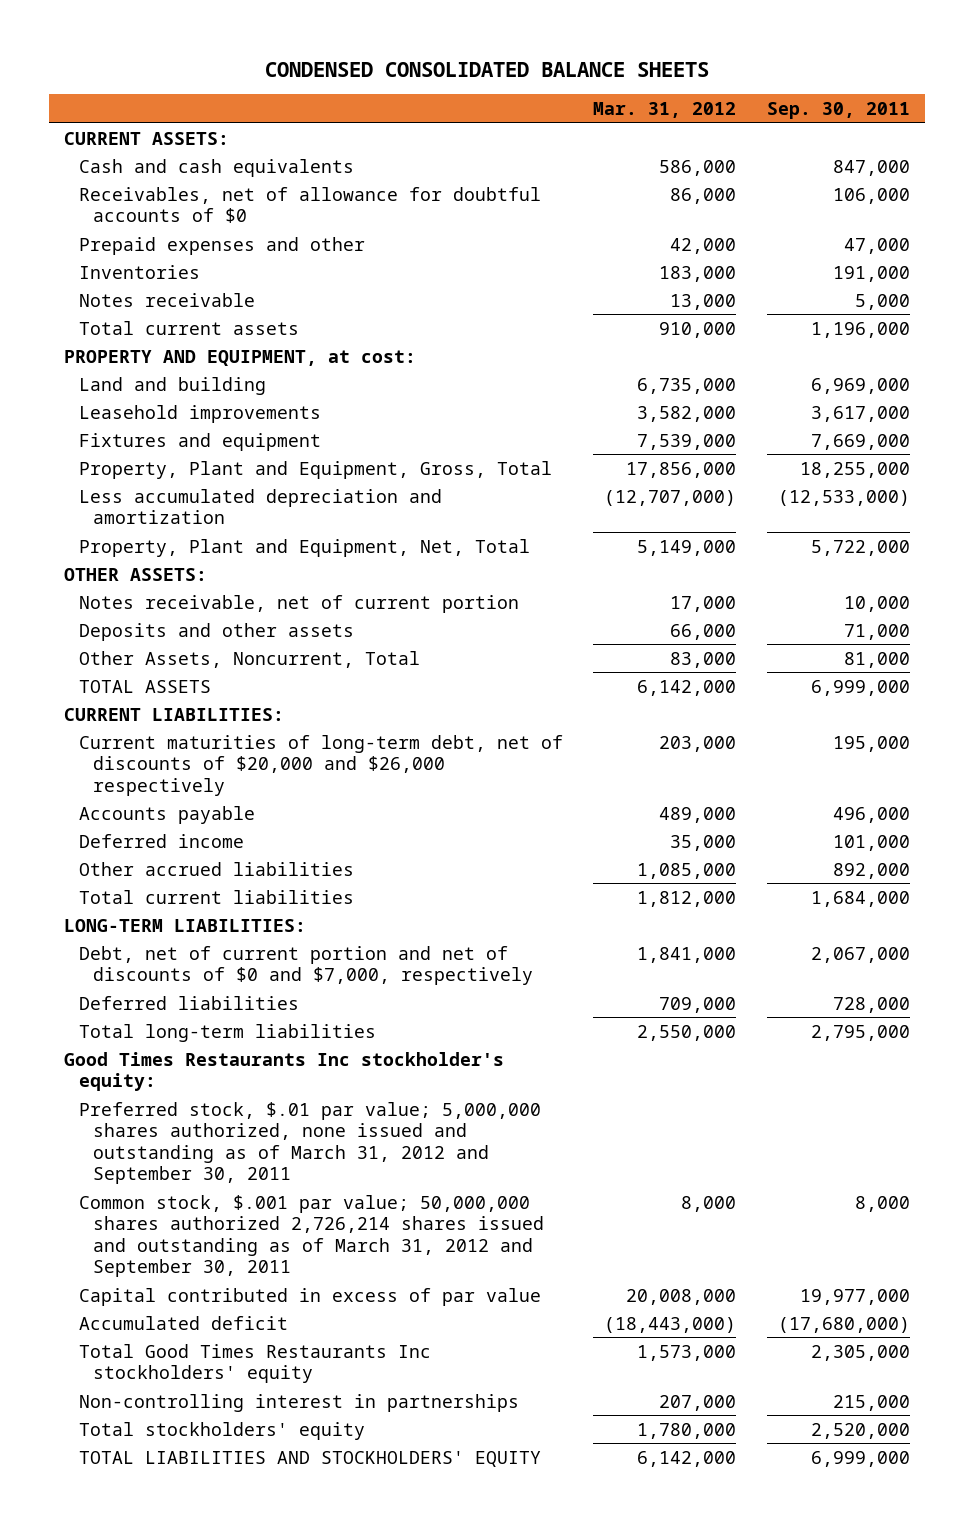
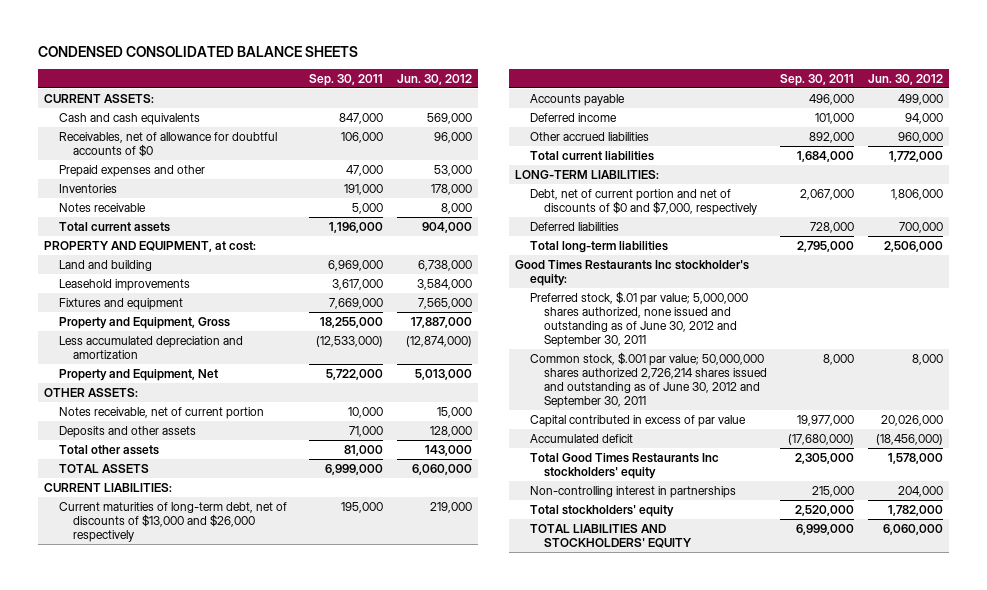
- | Mar. 31, 2012 | Sep. 30, 2011
+ | Sep. 30, 2011 | Jun. 30, 2012
- Property, Plant and Equipment, Gross, Total | 17,856,000 | 18,255,000
+ Property and Equipment, Gross | 18,255,000 | 17,887,000
- Property, Plant and Equipment, Net, Total | 5,149,000 | 5,722,000
+ Property and Equipment, Net | 5,722,000 | 5,013,000
- Other Assets, Noncurrent, Total | 83,000 | 81,000
+ Total other assets | 81,000 | 143,000
- Current maturities of long-term debt, net of discounts of $20,000 and $26,000 respectively | 203,000 | 195,000
+ Current maturities of long-term debt, net of discounts of $13,000 and $26,000 respectively | 195,000 | 219,000
- Preferred stock, $.01 par value; 5,000,000 shares authorized, none issued and outstanding as of March 31, 2012 and September 30, 2011
- Common stock, $.001 par value; 50,000,000 shares authorized 2,726,214 shares issued and outstanding as of March 31, 2012 and September 30, 2011 | 8,000 | 8,000
+ Preferred stock, $.01 par value; 5,000,000 shares authorized, none issued and outstanding as of June 30, 2012 and September 30, 2011
+ Common stock, $.001 par value; 50,000,000 shares authorized 2,726,214 shares issued and outstanding as of June 30, 2012 and September 30, 2011 | 8,000 | 8,000

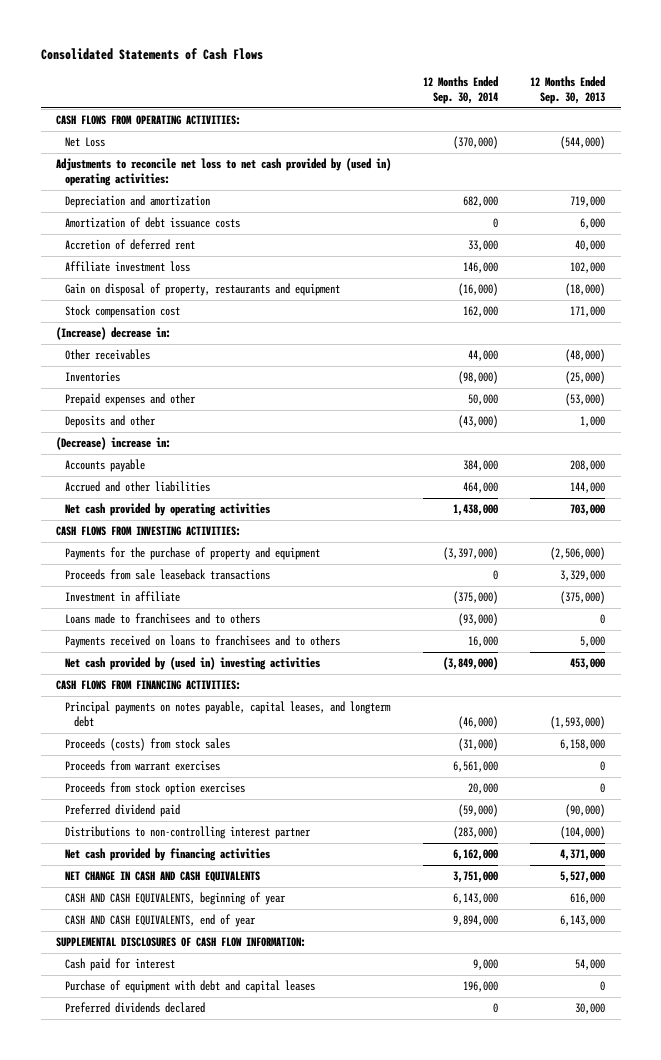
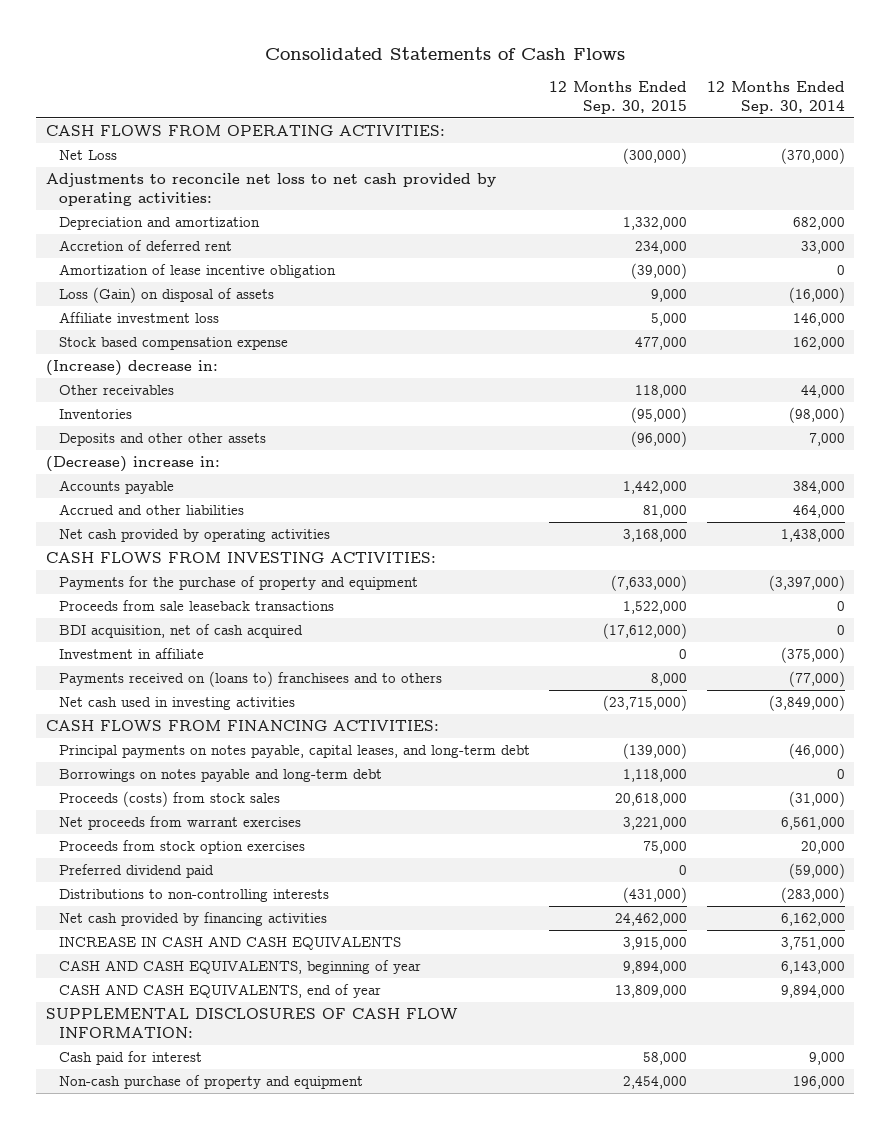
- | 12 Months Ended Sep. 30, 2014 | 12 Months Ended Sep. 30, 2013
+ | 12 Months Ended Sep. 30, 2015 | 12 Months Ended Sep. 30, 2014
- Adjustments to reconcile net loss to net cash provided by (used in) operating activities:
+ Adjustments to reconcile net loss to net cash provided by operating activities:
- Amortization of debt issuance costs | 0 | 6,000
+ Amortization of lease incentive obligation | (39,000) | 0
+ Loss (Gain) on disposal of assets | 9,000 | (16,000)
- Gain on disposal of property, restaurants and equipment | (16,000) | (18,000)
- Stock compensation cost | 162,000 | 171,000
+ Stock based compensation expense | 477,000 | 162,000
- Prepaid expenses and other | 50,000 | (53,000)
- Deposits and other | (43,000) | 1,000
+ Deposits and other other assets | (96,000) | 7,000
+ BDI acquisition, net of cash acquired | (17,612,000) | 0
- Loans made to franchisees and to others | (93,000) | 0
- Payments received on loans to franchisees and to others | 16,000 | 5,000
- Net cash provided by (used in) investing activities | (3,849,000) | 453,000
+ Payments received on (loans to) franchisees and to others | 8,000 | (77,000)
+ Net cash used in investing activities | (23,715,000) | (3,849,000)
- Principal payments on notes payable, capital leases, and longterm debt | (46,000) | (1,593,000)
+ Principal payments on notes payable, capital leases, and long-term debt | (139,000) | (46,000)
+ Borrowings on notes payable and long-term debt | 1,118,000 | 0
- Proceeds from warrant exercises | 6,561,000 | 0
+ Net proceeds from warrant exercises | 3,221,000 | 6,561,000
- Distributions to non-controlling interest partner | (283,000) | (104,000)
+ Distributions to non-controlling interests | (431,000) | (283,000)
- NET CHANGE IN CASH AND CASH EQUIVALENTS | 3,751,000 | 5,527,000
+ INCREASE IN CASH AND CASH EQUIVALENTS | 3,915,000 | 3,751,000
- Purchase of equipment with debt and capital leases | 196,000 | 0
- Preferred dividends declared | 0 | 30,000
+ Non-cash purchase of property and equipment | 2,454,000 | 196,000

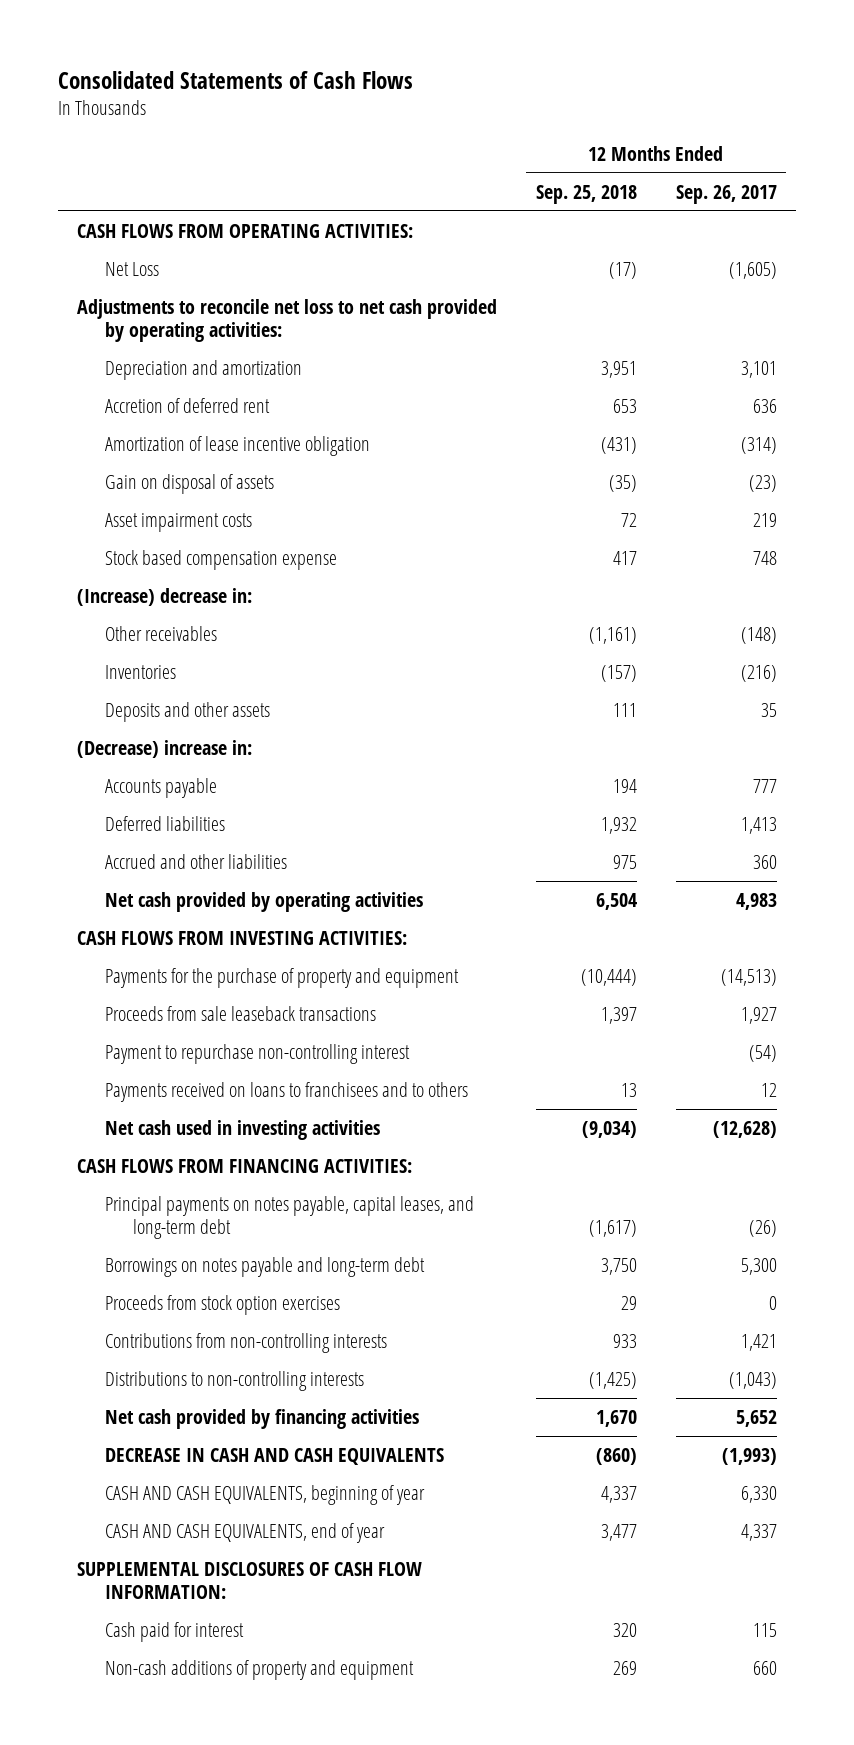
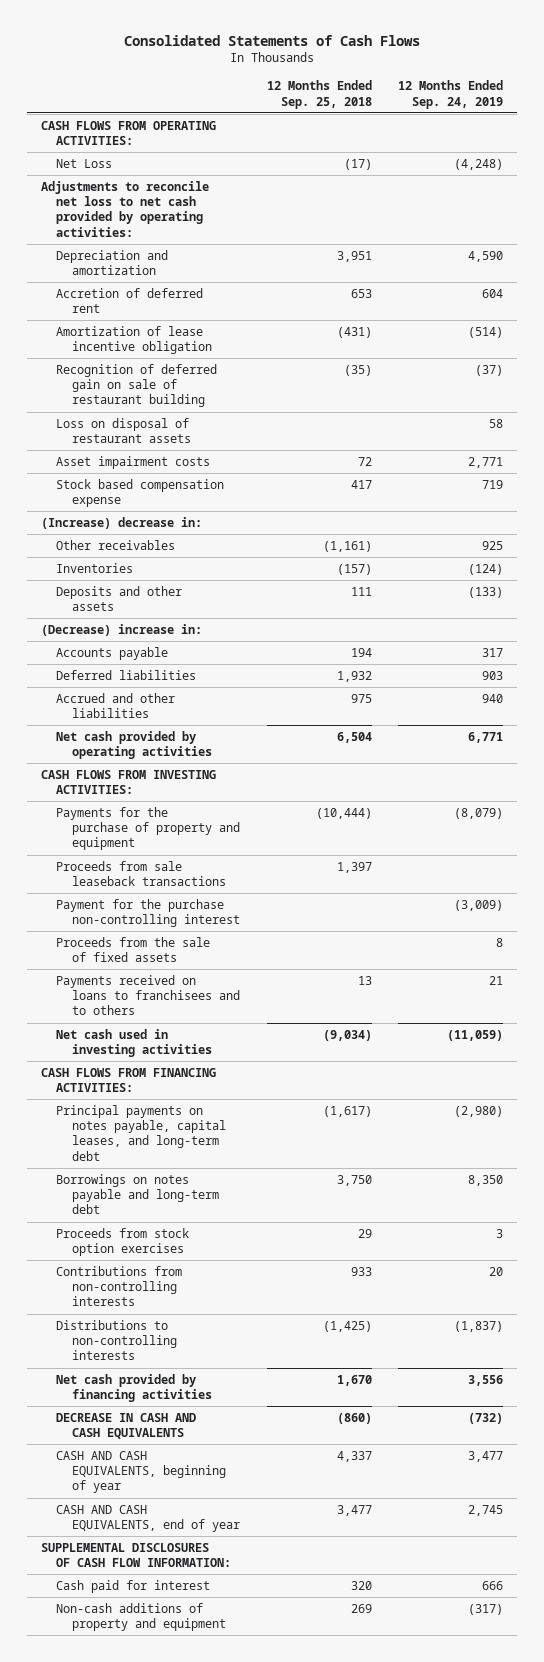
- | 12 Months Ended Sep. 25, 2018 | 12 Months Ended Sep. 26, 2017
+ | 12 Months Ended Sep. 25, 2018 | 12 Months Ended Sep. 24, 2019
- Gain on disposal of assets | (35) | (23)
+ Recognition of deferred gain on sale of restaurant building | (35) | (37)
+ Loss on disposal of restaurant assets | | 58
- Payment to repurchase non-controlling interest | | (54)
+ Payment for the purchase non-controlling interest | | (3,009)
+ Proceeds from the sale of fixed assets | | 8

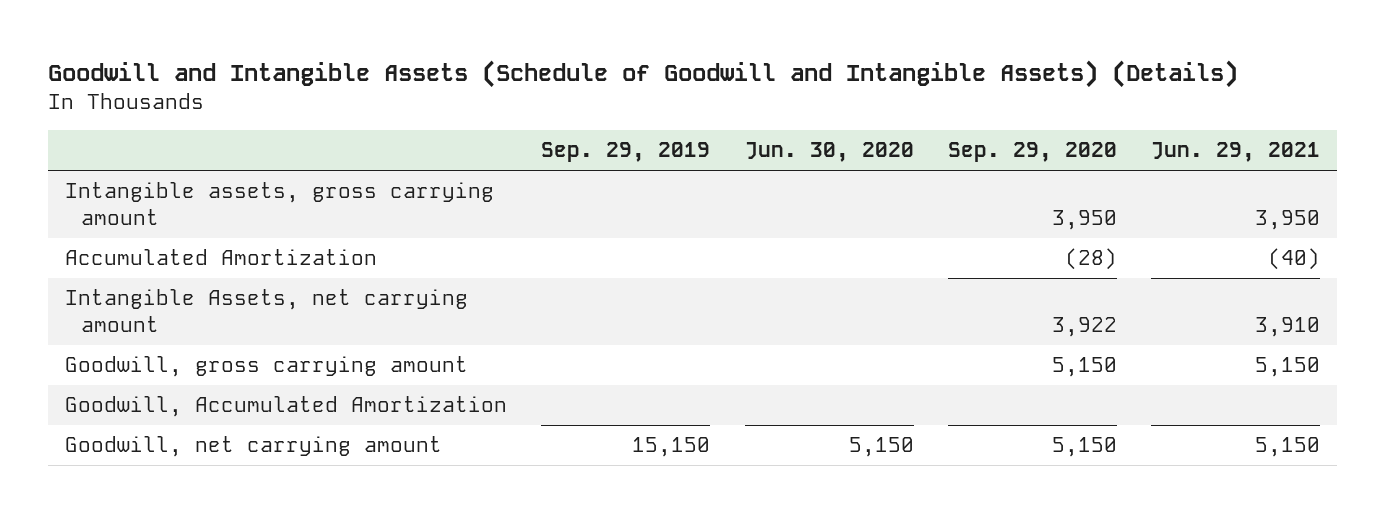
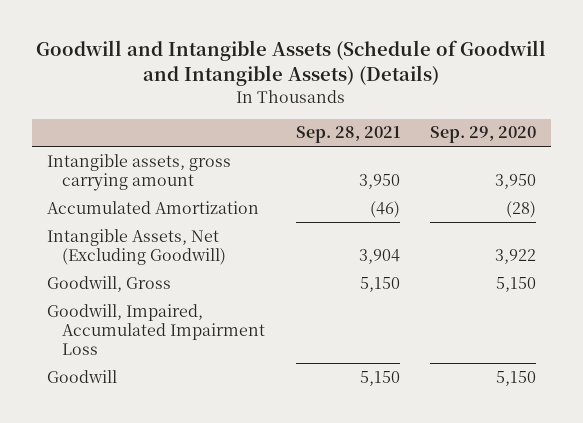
- | Sep. 29, 2019 | Jun. 30, 2020 | Sep. 29, 2020 | Jun. 29, 2021
+ | Sep. 28, 2021 | Sep. 29, 2020
- Intangible Assets, net carrying amount | | | 3,922 | 3,910
- Goodwill, gross carrying amount | | | 5,150 | 5,150
- Goodwill, Accumulated Amortization
- Goodwill, net carrying amount | 15,150 | 5,150 | 5,150 | 5,150
+ Intangible Assets, Net (Excluding Goodwill) | 3,904 | 3,922
+ Goodwill, Gross | 5,150 | 5,150
+ Goodwill, Impaired, Accumulated Impairment Loss
+ Goodwill | 5,150 | 5,150

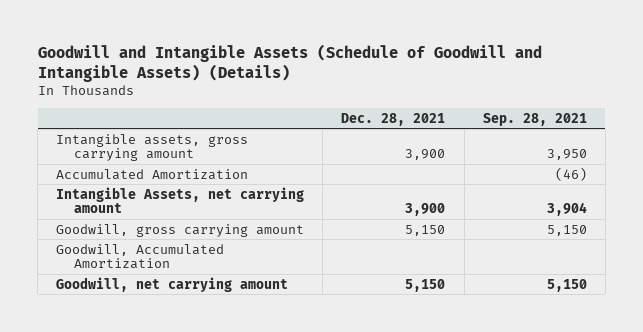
- | Sep. 28, 2021 | Sep. 29, 2020
+ | Dec. 28, 2021 | Sep. 28, 2021
- Intangible Assets, Net (Excluding Goodwill) | 3,904 | 3,922
- Goodwill, Gross | 5,150 | 5,150
- Goodwill, Impaired, Accumulated Impairment Loss
- Goodwill | 5,150 | 5,150
+ Intangible Assets, net carrying amount | 3,900 | 3,904
+ Goodwill, gross carrying amount | 5,150 | 5,150
+ Goodwill, Accumulated Amortization
+ Goodwill, net carrying amount | 5,150 | 5,150

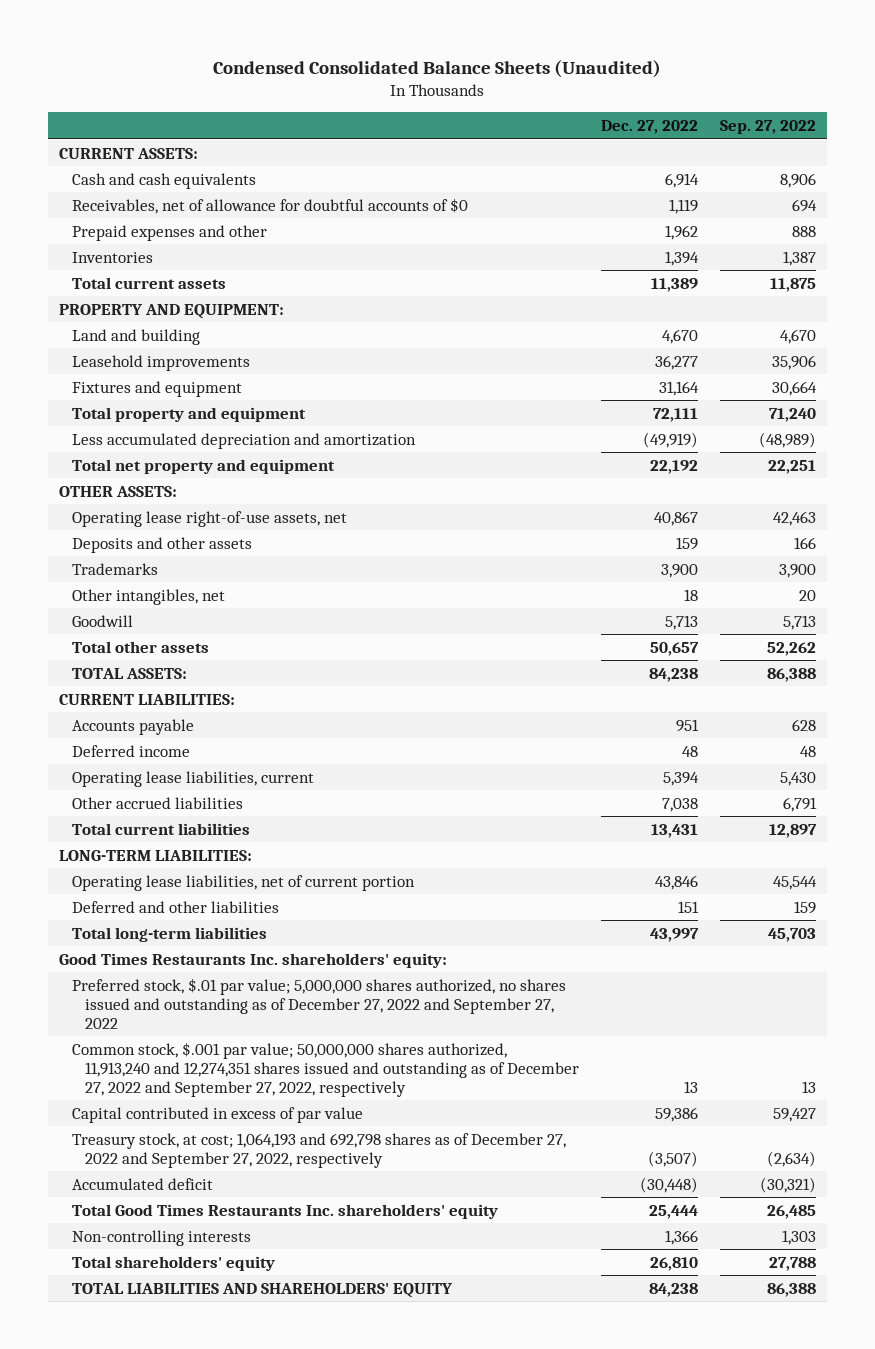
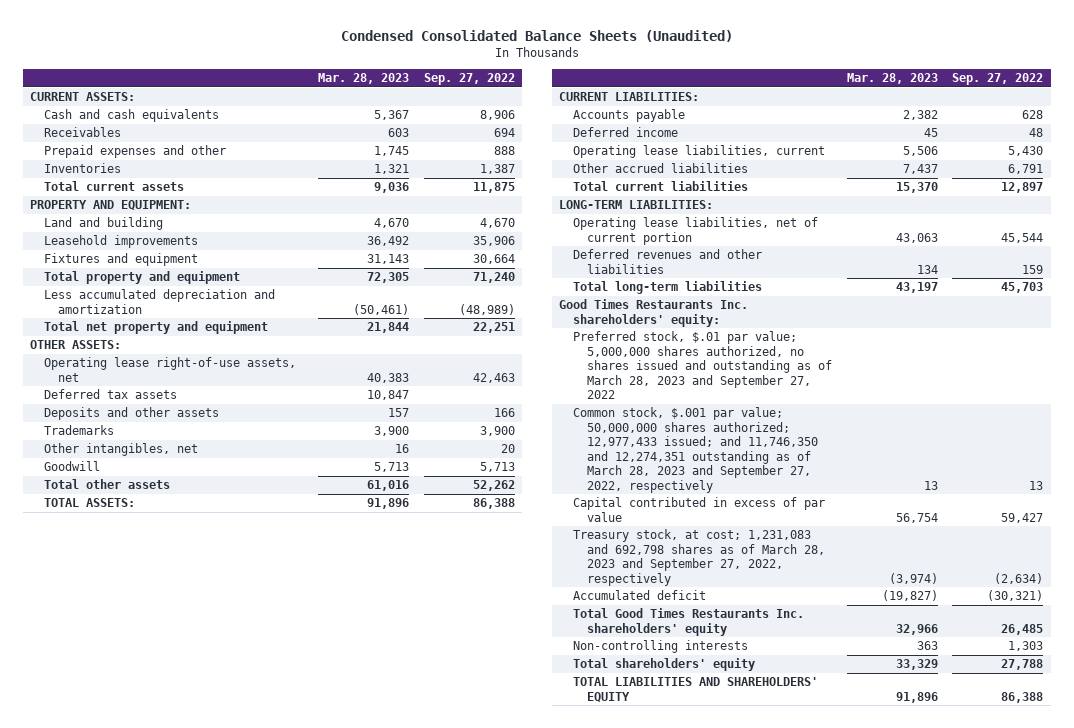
- | Dec. 27, 2022 | Sep. 27, 2022
+ | Mar. 28, 2023 | Sep. 27, 2022
- Receivables, net of allowance for doubtful accounts of $0 | 1,119 | 694
+ Receivables | 603 | 694
+ Deferred tax assets | 10,847 |
- Deferred and other liabilities | 151 | 159
+ Deferred revenues and other liabilities | 134 | 159
- Preferred stock, $.01 par value; 5,000,000 shares authorized, no shares issued and outstanding as of December 27, 2022 and September 27, 2022
- Common stock, $.001 par value; 50,000,000 shares authorized, 11,913,240 and 12,274,351 shares issued and outstanding as of December 27, 2022 and September 27, 2022, respectively | 13 | 13
+ Preferred stock, $.01 par value; 5,000,000 shares authorized, no shares issued and outstanding as of March 28, 2023 and September 27, 2022
+ Common stock, $.001 par value; 50,000,000 shares authorized; 12,977,433 issued; and 11,746,350 and 12,274,351 outstanding as of March 28, 2023 and September 27, 2022, respectively | 13 | 13
- Treasury stock, at cost; 1,064,193 and 692,798 shares as of December 27, 2022 and September 27, 2022, respectively | (3,507) | (2,634)
+ Treasury stock, at cost; 1,231,083 and 692,798 shares as of March 28, 2023 and September 27, 2022, respectively | (3,974) | (2,634)

